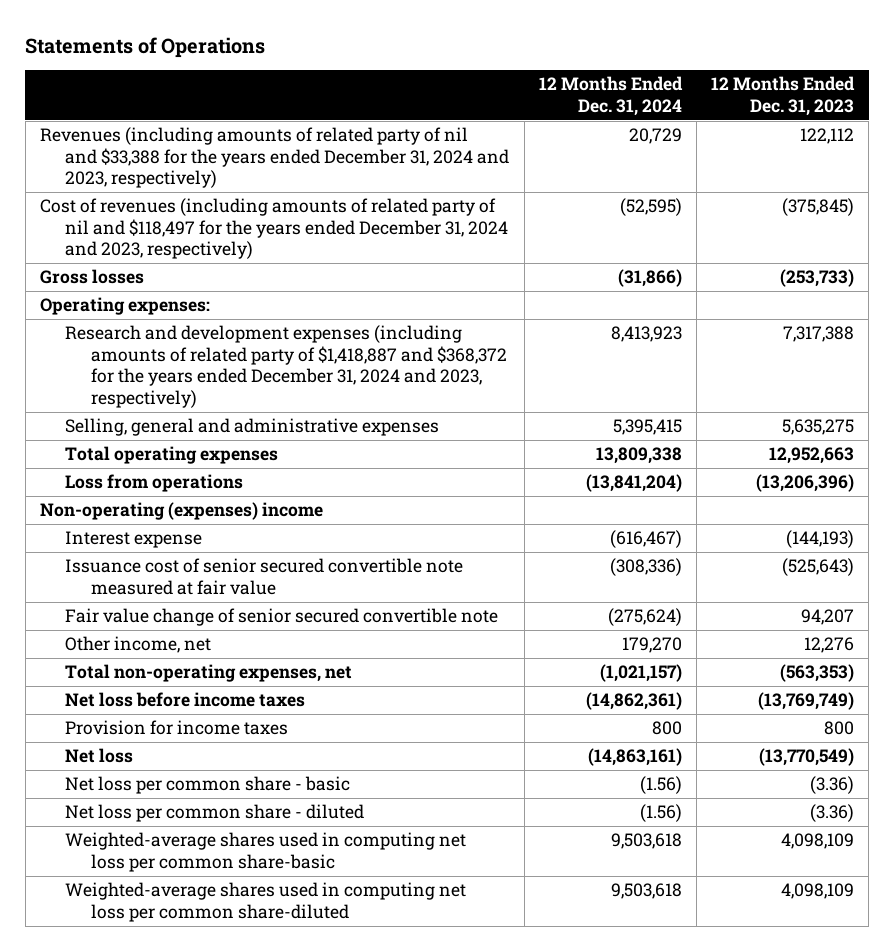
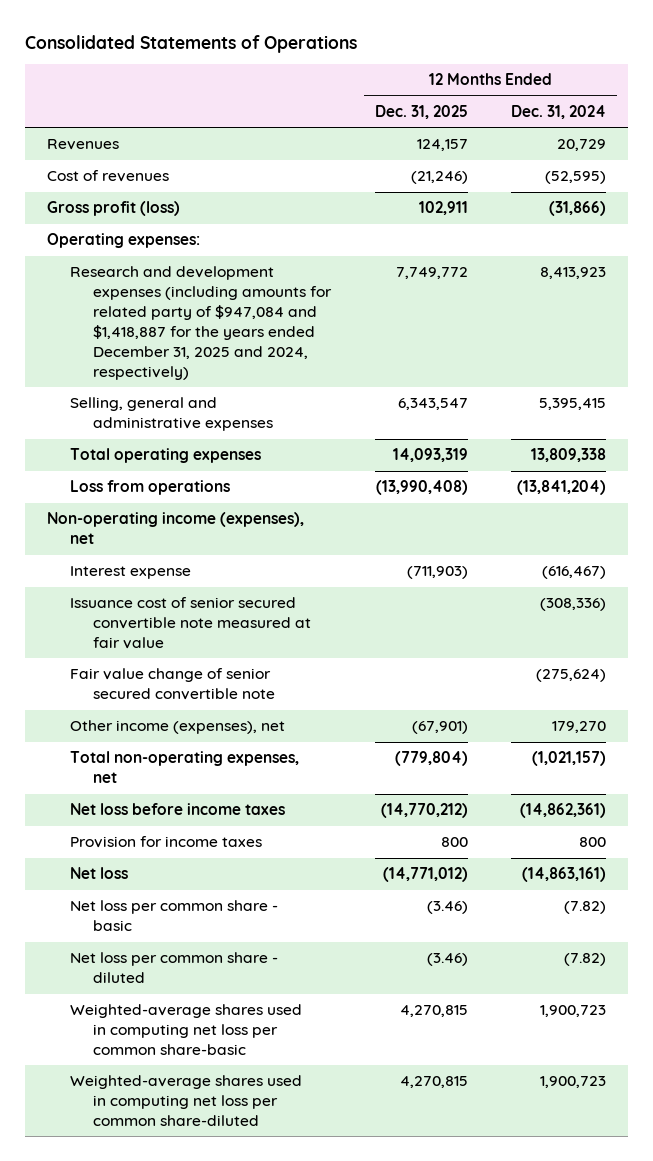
- Statements of Operations
+ Consolidated Statements of Operations
- | 12 Months Ended Dec. 31, 2024 | 12 Months Ended Dec. 31, 2023
+ | 12 Months Ended Dec. 31, 2025 | 12 Months Ended Dec. 31, 2024
- Revenues (including amounts of related party of nil and $33,388 for the years ended December 31, 2024 and 2023, respectively) | 20,729 | 122,112
- Cost of revenues (including amounts of related party of nil and $118,497 for the years ended December 31, 2024 and 2023, respectively) | (52,595) | (375,845)
- Gross losses | (31,866) | (253,733)
+ Revenues | 124,157 | 20,729
+ Cost of revenues | (21,246) | (52,595)
+ Gross profit (loss) | 102,911 | (31,866)
- Research and development expenses (including amounts of related party of $1,418,887 and $368,372 for the years ended December 31, 2024 and 2023, respectively) | 8,413,923 | 7,317,388
+ Research and development expenses (including amounts for related party of $947,084 and $1,418,887 for the years ended December 31, 2025 and 2024, respectively) | 7,749,772 | 8,413,923
- Non-operating (expenses) income
+ Non-operating income (expenses), net
- Other income, net | 179,270 | 12,276
+ Other income (expenses), net | (67,901) | 179,270
- Net loss per common share - basic | (1.56) | (3.36)
- Net loss per common share - diluted | (1.56) | (3.36)
- Weighted-average shares used in computing net loss per common share-basic | 9,503,618 | 4,098,109
- Weighted-average shares used in computing net loss per common share-diluted | 9,503,618 | 4,098,109
+ Net loss per common share - basic | (3.46) | (7.82)
+ Net loss per common share - diluted | (3.46) | (7.82)
+ Weighted-average shares used in computing net loss per common share-basic | 4,270,815 | 1,900,723
+ Weighted-average shares used in computing net loss per common share-diluted | 4,270,815 | 1,900,723

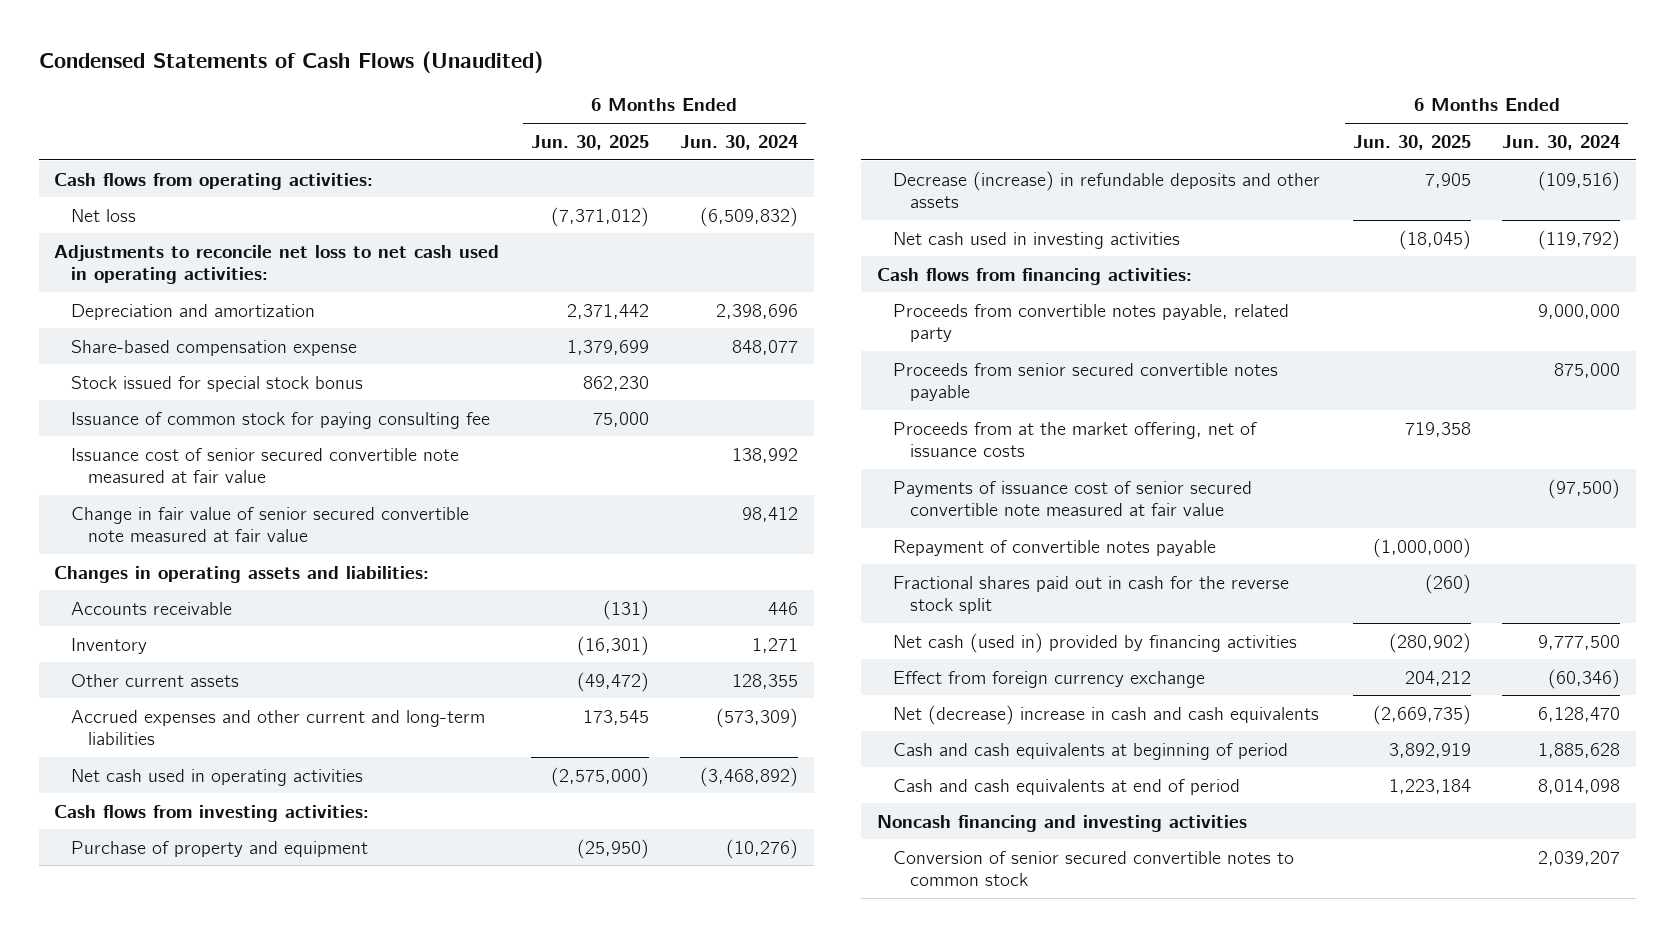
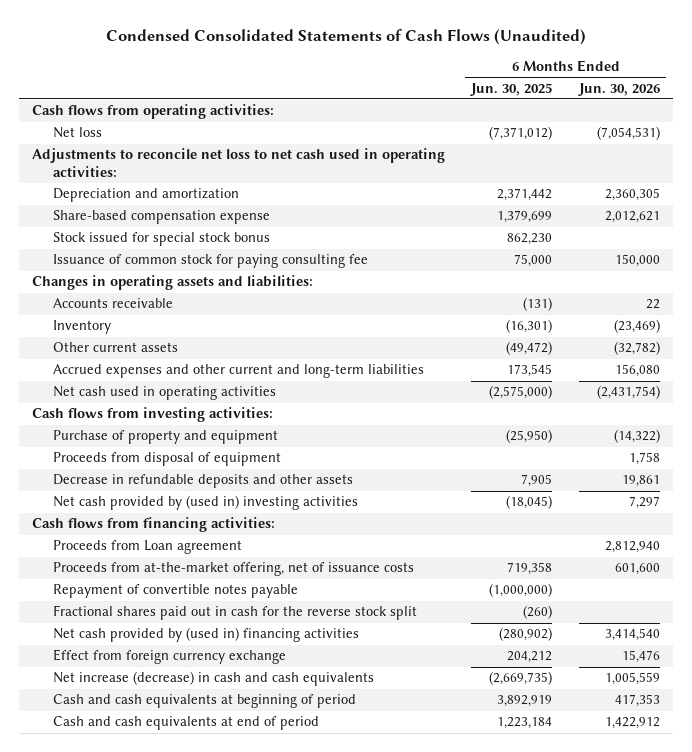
- Condensed Statements of Cash Flows (Unaudited)
+ Condensed Consolidated Statements of Cash Flows (Unaudited)
- | 6 Months Ended Jun. 30, 2025 | 6 Months Ended Jun. 30, 2024
+ | 6 Months Ended Jun. 30, 2025 | 6 Months Ended Jun. 30, 2026
- Issuance cost of senior secured convertible note measured at fair value | | 138,992
- Change in fair value of senior secured convertible note measured at fair value | | 98,412
- Decrease (increase) in refundable deposits and other assets | 7,905 | (109,516)
- Net cash used in investing activities | (18,045) | (119,792)
+ Proceeds from disposal of equipment | | 1,758
+ Decrease in refundable deposits and other assets | 7,905 | 19,861
+ Net cash provided by (used in) investing activities | (18,045) | 7,297
- Proceeds from convertible notes payable, related party | | 9,000,000
- Proceeds from senior secured convertible notes payable | | 875,000
- Proceeds from at the market offering, net of issuance costs | 719,358 |
- Payments of issuance cost of senior secured convertible note measured at fair value | | (97,500)
+ Proceeds from Loan agreement | | 2,812,940
+ Proceeds from at-the-market offering, net of issuance costs | 719,358 | 601,600
- Net cash (used in) provided by financing activities | (280,902) | 9,777,500
+ Net cash provided by (used in) financing activities | (280,902) | 3,414,540
- Net (decrease) increase in cash and cash equivalents | (2,669,735) | 6,128,470
+ Net increase (decrease) in cash and cash equivalents | (2,669,735) | 1,005,559
- Noncash financing and investing activities
- Conversion of senior secured convertible notes to common stock | | 2,039,207

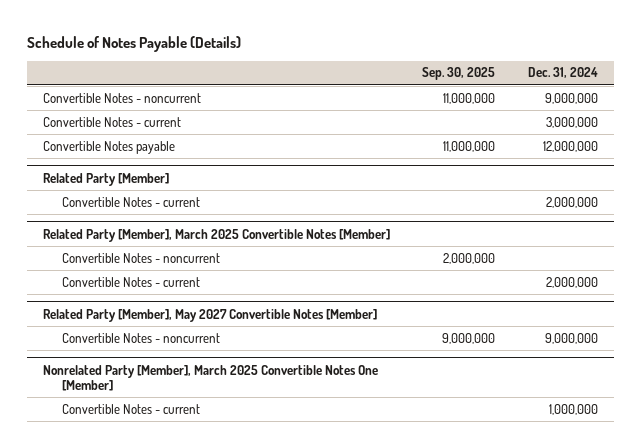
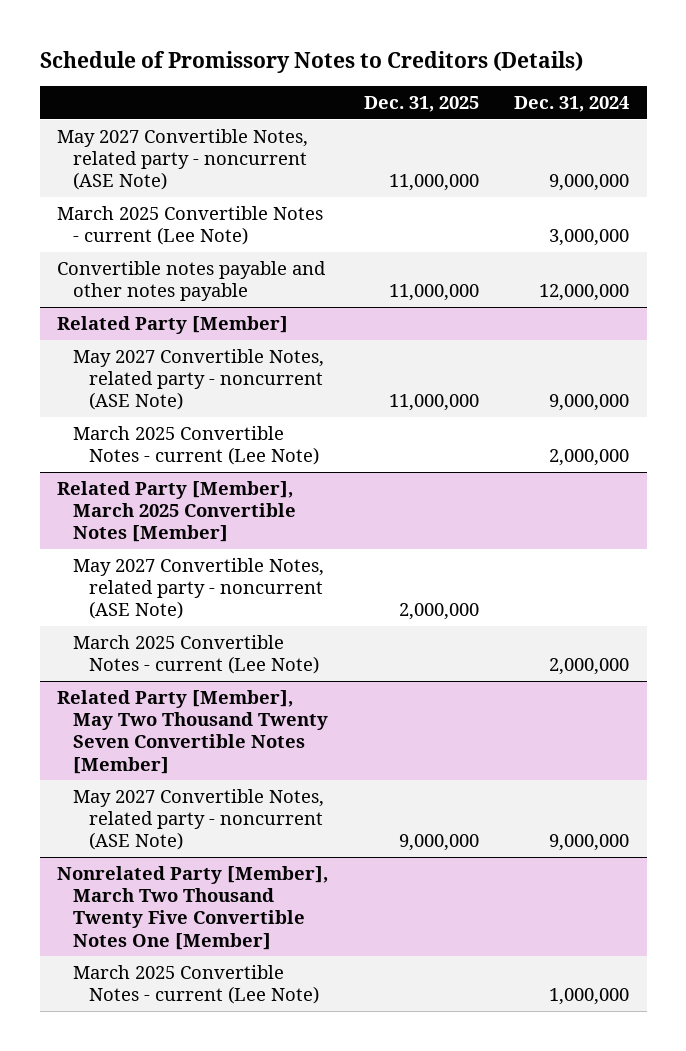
- Schedule of Notes Payable (Details)
+ Schedule of Promissory Notes to Creditors (Details)
- | Sep. 30, 2025 | Dec. 31, 2024
+ | Dec. 31, 2025 | Dec. 31, 2024
- Convertible Notes - noncurrent | 11,000,000 | 9,000,000
- Convertible Notes - current | | 3,000,000
- Convertible Notes payable | 11,000,000 | 12,000,000
+ May 2027 Convertible Notes, related party - noncurrent (ASE Note) | 11,000,000 | 9,000,000
+ March 2025 Convertible Notes - current (Lee Note) | | 3,000,000
+ Convertible notes payable and other notes payable | 11,000,000 | 12,000,000
@ Related Party [Member]
- Convertible Notes - current | | 2,000,000
+ May 2027 Convertible Notes, related party - noncurrent (ASE Note) | 11,000,000 | 9,000,000
+ March 2025 Convertible Notes - current (Lee Note) | | 2,000,000
@ Related Party [Member], March 2025 Convertible Notes [Member]
- Convertible Notes - noncurrent | 2,000,000 |
- Convertible Notes - current | | 2,000,000
- Related Party [Member], May 2027 Convertible Notes [Member]
- Convertible Notes - noncurrent | 9,000,000 | 9,000,000
- Nonrelated Party [Member], March 2025 Convertible Notes One [Member]
- Convertible Notes - current | | 1,000,000
@ Related Party [Member], March 2025 Convertible Notes [Member]
+ May 2027 Convertible Notes, related party - noncurrent (ASE Note) | 2,000,000 |
+ March 2025 Convertible Notes - current (Lee Note) | | 2,000,000
+ Related Party [Member], May Two Thousand Twenty Seven Convertible Notes [Member]
+ May 2027 Convertible Notes, related party - noncurrent (ASE Note) | 9,000,000 | 9,000,000
+ Nonrelated Party [Member], March Two Thousand Twenty Five Convertible Notes One [Member]
+ March 2025 Convertible Notes - current (Lee Note) | | 1,000,000

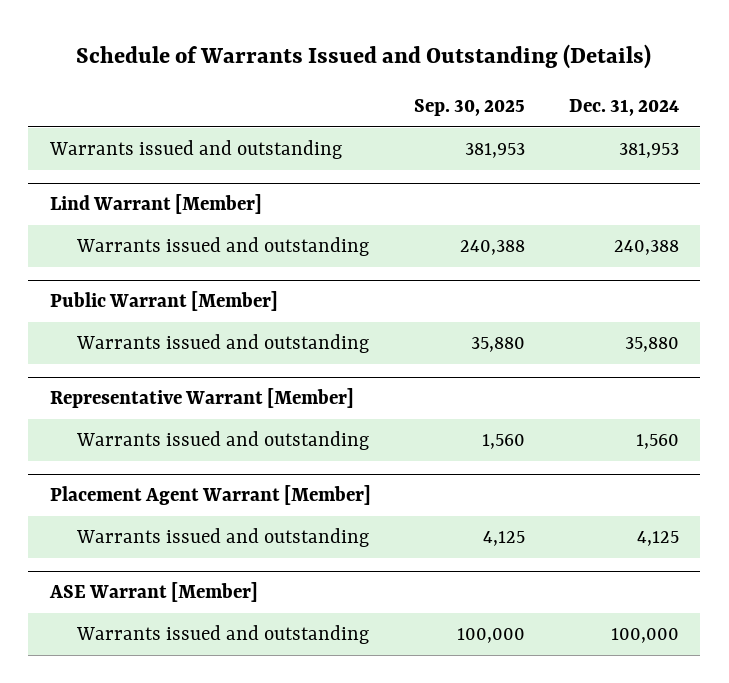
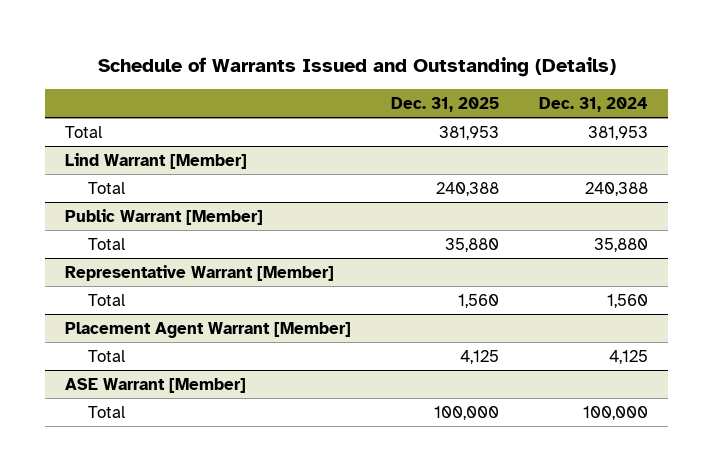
- | Sep. 30, 2025 | Dec. 31, 2024
+ | Dec. 31, 2025 | Dec. 31, 2024
- Warrants issued and outstanding | 381,953 | 381,953
+ Total | 381,953 | 381,953
@ Lind Warrant [Member]
- Warrants issued and outstanding | 240,388 | 240,388
+ Total | 240,388 | 240,388
@ Public Warrant [Member]
- Warrants issued and outstanding | 35,880 | 35,880
+ Total | 35,880 | 35,880
@ Representative Warrant [Member]
- Warrants issued and outstanding | 1,560 | 1,560
+ Total | 1,560 | 1,560
@ Placement Agent Warrant [Member]
- Warrants issued and outstanding | 4,125 | 4,125
+ Total | 4,125 | 4,125
@ ASE Warrant [Member]
- Warrants issued and outstanding | 100,000 | 100,000
+ Total | 100,000 | 100,000

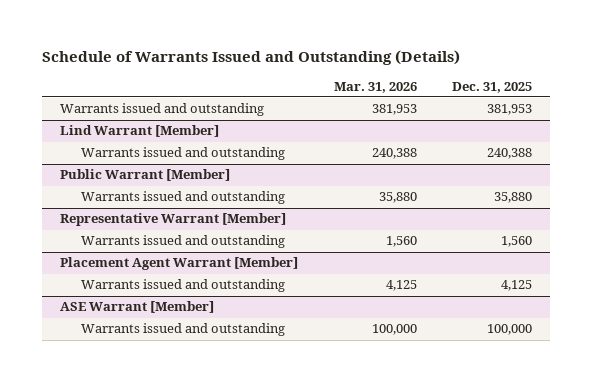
- | Dec. 31, 2025 | Dec. 31, 2024
+ | Mar. 31, 2026 | Dec. 31, 2025
- Total | 381,953 | 381,953
+ Warrants issued and outstanding | 381,953 | 381,953
@ Lind Warrant [Member]
- Total | 240,388 | 240,388
+ Warrants issued and outstanding | 240,388 | 240,388
@ Public Warrant [Member]
- Total | 35,880 | 35,880
+ Warrants issued and outstanding | 35,880 | 35,880
@ Representative Warrant [Member]
- Total | 1,560 | 1,560
+ Warrants issued and outstanding | 1,560 | 1,560
@ Placement Agent Warrant [Member]
- Total | 4,125 | 4,125
+ Warrants issued and outstanding | 4,125 | 4,125
@ ASE Warrant [Member]
- Total | 100,000 | 100,000
+ Warrants issued and outstanding | 100,000 | 100,000

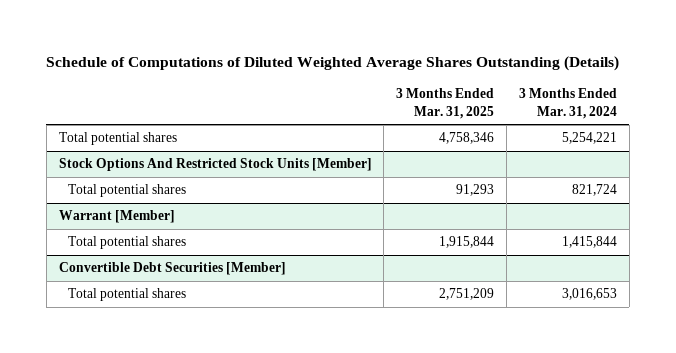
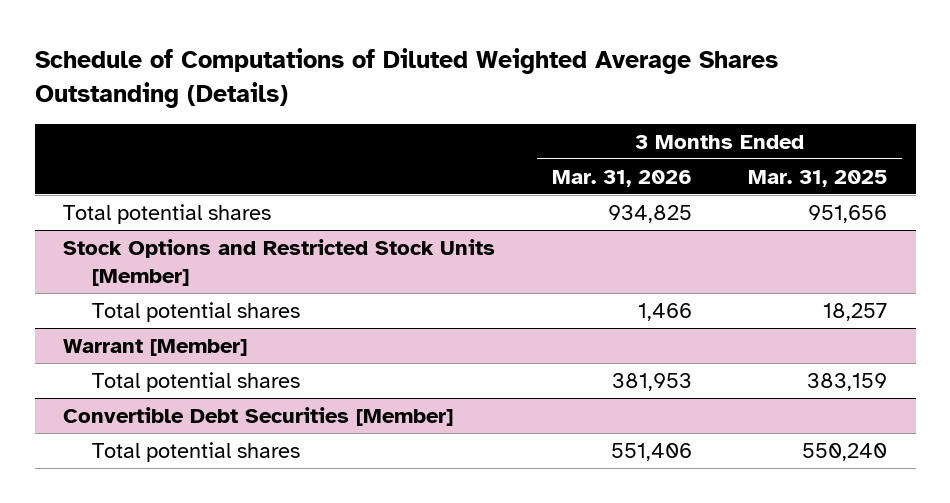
- | 3 Months Ended Mar. 31, 2025 | 3 Months Ended Mar. 31, 2024
+ | 3 Months Ended Mar. 31, 2026 | 3 Months Ended Mar. 31, 2025
- Total potential shares | 4,758,346 | 5,254,221
- Stock Options And Restricted Stock Units [Member]
- Total potential shares | 91,293 | 821,724
+ Total potential shares | 934,825 | 951,656
+ Stock Options and Restricted Stock Units [Member]
+ Total potential shares | 1,466 | 18,257
@ Warrant [Member]
- Total potential shares | 1,915,844 | 1,415,844
+ Total potential shares | 381,953 | 383,159
@ Convertible Debt Securities [Member]
- Total potential shares | 2,751,209 | 3,016,653
+ Total potential shares | 551,406 | 550,240

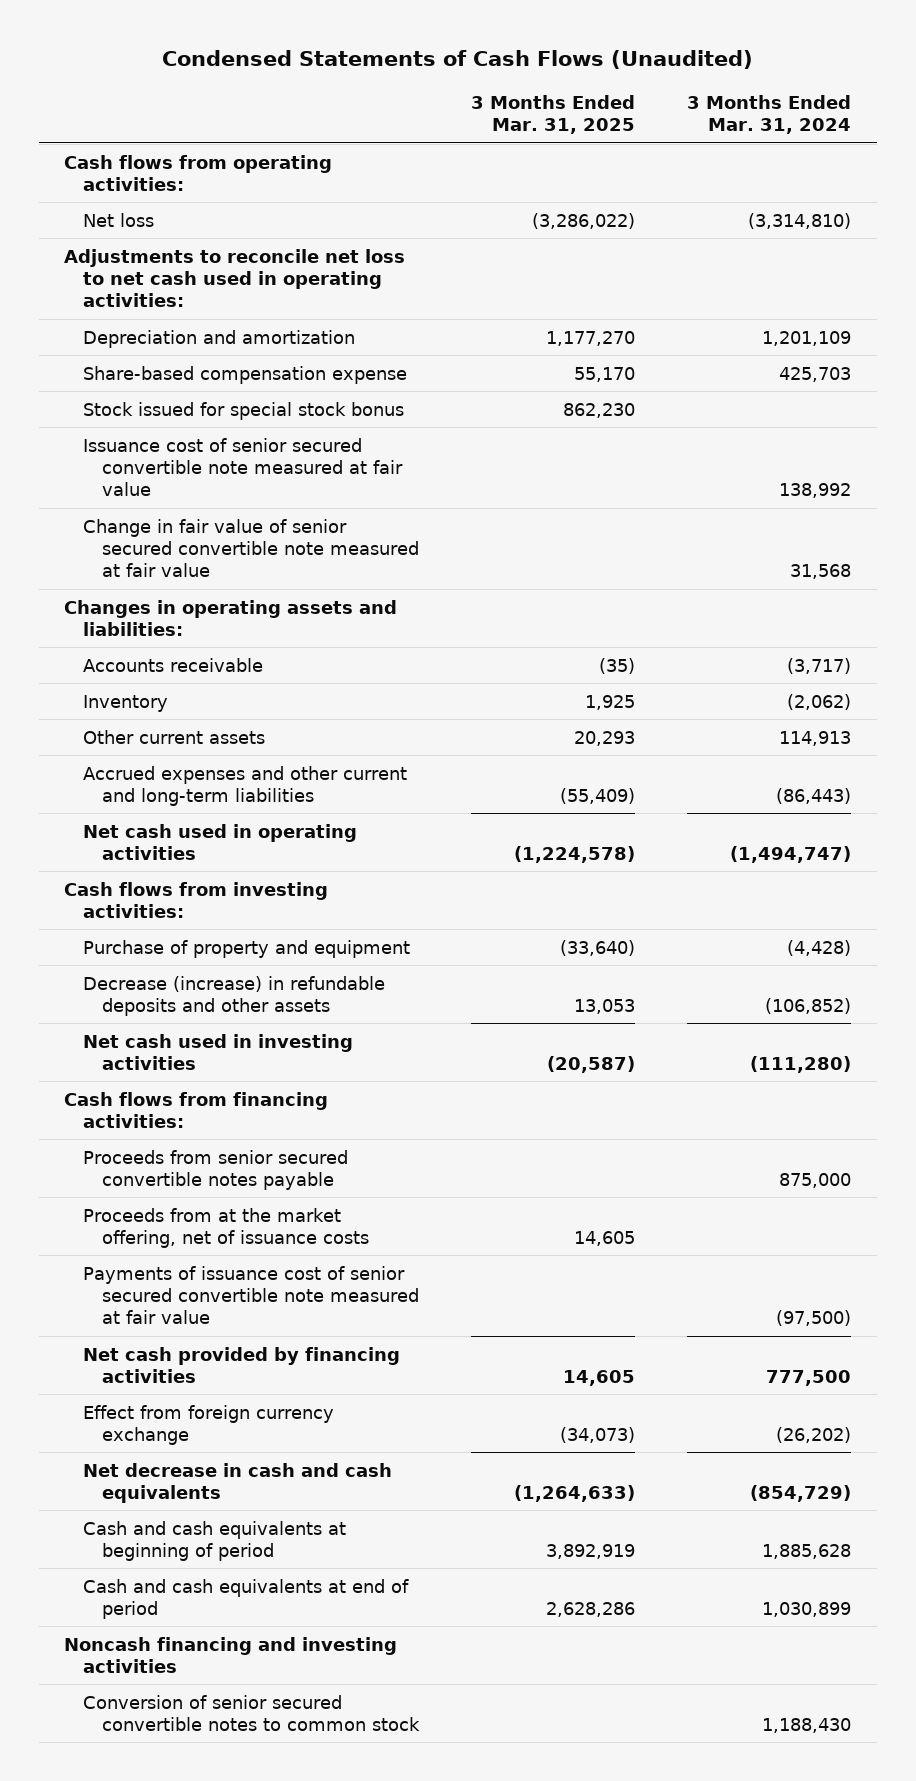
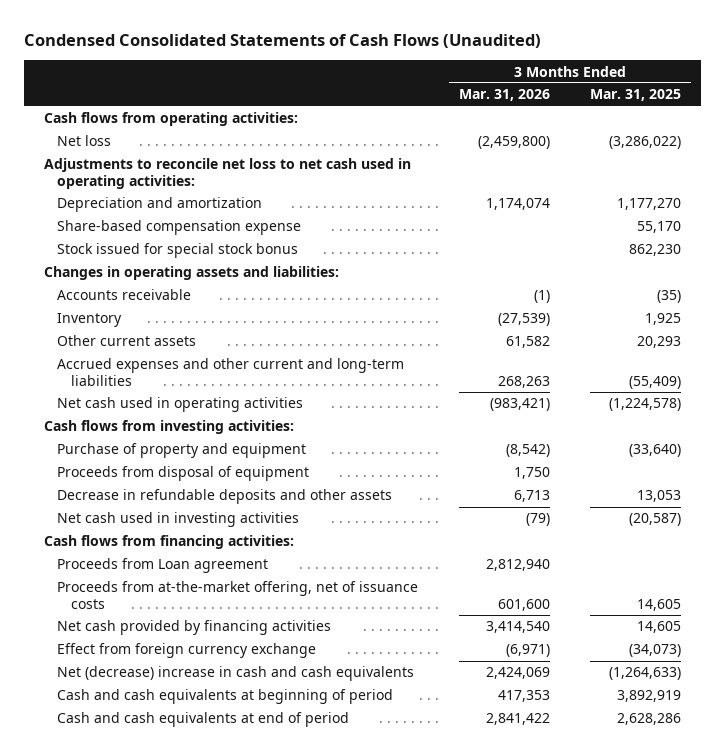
- Condensed Statements of Cash Flows (Unaudited)
+ Condensed Consolidated Statements of Cash Flows (Unaudited)
- | 3 Months Ended Mar. 31, 2025 | 3 Months Ended Mar. 31, 2024
+ | 3 Months Ended Mar. 31, 2026 | 3 Months Ended Mar. 31, 2025
- Issuance cost of senior secured convertible note measured at fair value | | 138,992
- Change in fair value of senior secured convertible note measured at fair value | | 31,568
- Decrease (increase) in refundable deposits and other assets | 13,053 | (106,852)
+ Proceeds from disposal of equipment | 1,750 |
+ Decrease in refundable deposits and other assets | 6,713 | 13,053
- Proceeds from senior secured convertible notes payable | | 875,000
- Proceeds from at the market offering, net of issuance costs | 14,605 |
- Payments of issuance cost of senior secured convertible note measured at fair value | | (97,500)
+ Proceeds from Loan agreement | 2,812,940 |
+ Proceeds from at-the-market offering, net of issuance costs | 601,600 | 14,605
- Net decrease in cash and cash equivalents | (1,264,633) | (854,729)
+ Net (decrease) increase in cash and cash equivalents | 2,424,069 | (1,264,633)
- Noncash financing and investing activities
- Conversion of senior secured convertible notes to common stock | | 1,188,430

